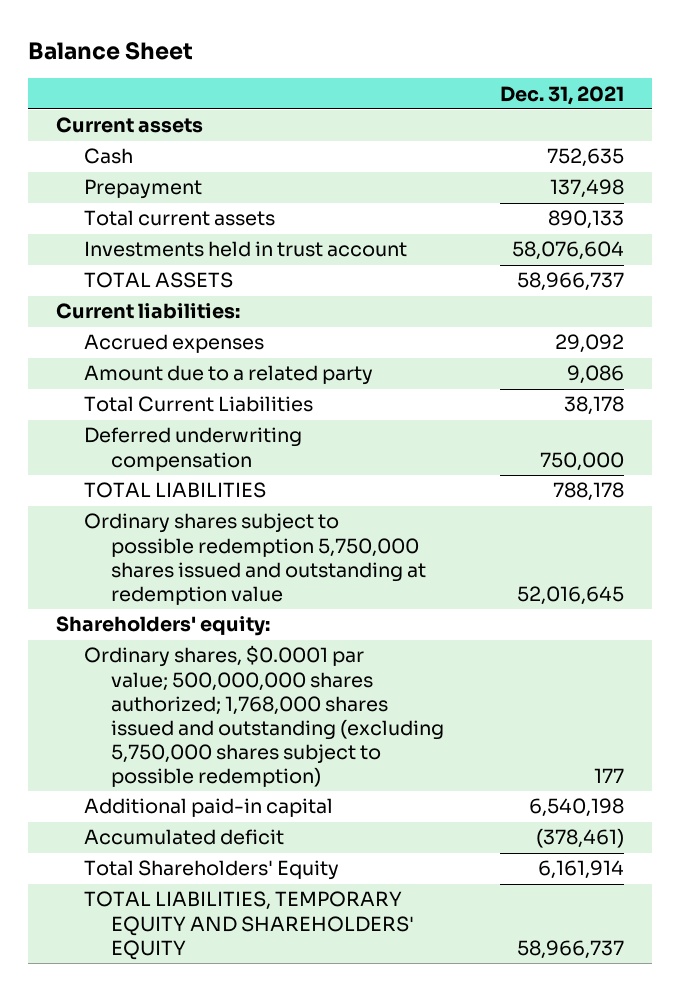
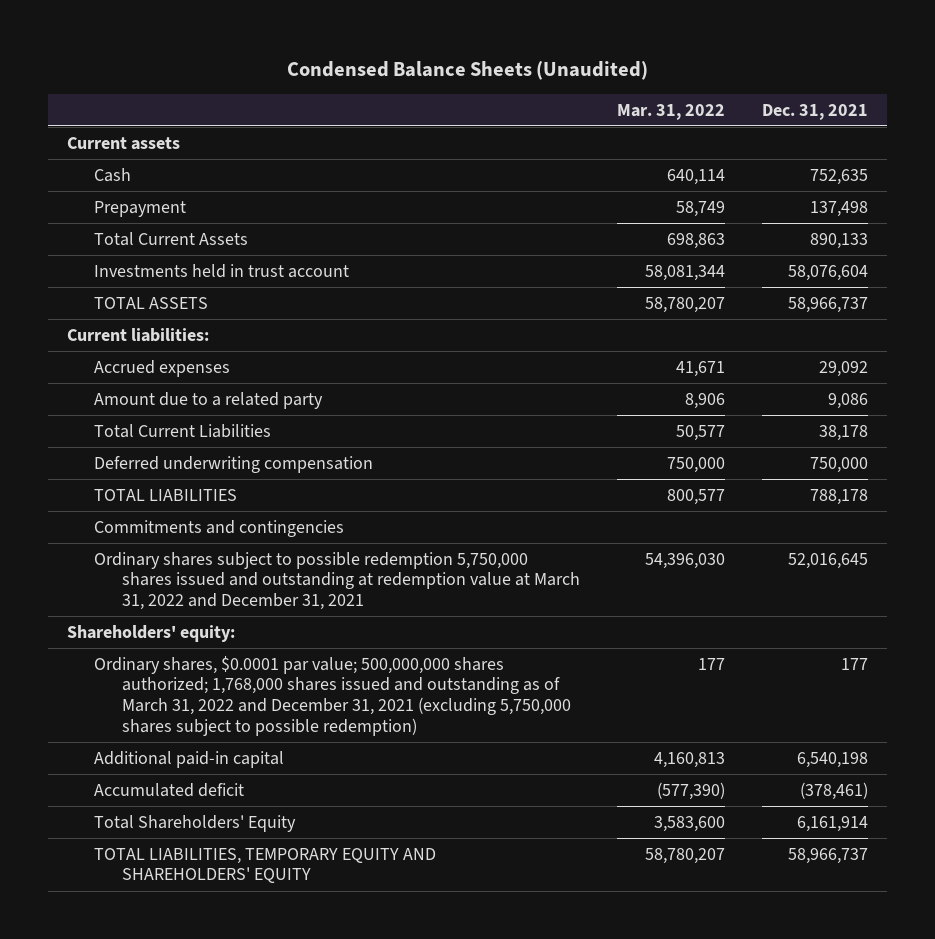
- Balance Sheet
+ Condensed Balance Sheets (Unaudited)
- | Dec. 31, 2021
+ | Mar. 31, 2022 | Dec. 31, 2021
- Total current assets | 890,133
+ Total Current Assets | 698,863 | 890,133
- Ordinary shares subject to possible redemption 5,750,000 shares issued and outstanding at redemption value | 52,016,645
+ Commitments and contingencies
+ Ordinary shares subject to possible redemption 5,750,000 shares issued and outstanding at redemption value at March 31, 2022 and December 31, 2021 | 54,396,030 | 52,016,645
- Ordinary shares, $0.0001 par value; 500,000,000 shares authorized; 1,768,000 shares issued and outstanding (excluding 5,750,000 shares subject to possible redemption) | 177
+ Ordinary shares, $0.0001 par value; 500,000,000 shares authorized; 1,768,000 shares issued and outstanding as of March 31, 2022 and December 31, 2021 (excluding 5,750,000 shares subject to possible redemption) | 177 | 177

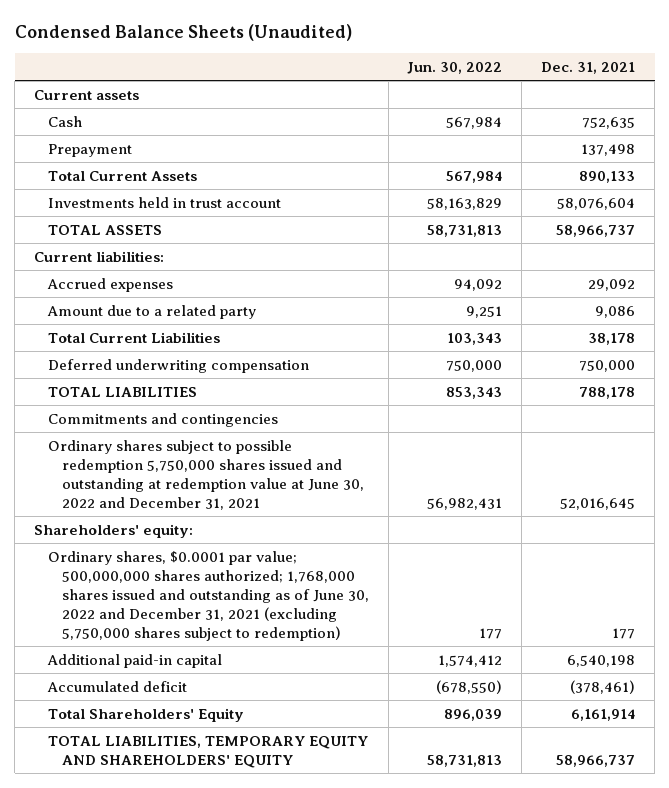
- | Mar. 31, 2022 | Dec. 31, 2021
+ | Jun. 30, 2022 | Dec. 31, 2021
- Ordinary shares subject to possible redemption 5,750,000 shares issued and outstanding at redemption value at March 31, 2022 and December 31, 2021 | 54,396,030 | 52,016,645
+ Ordinary shares subject to possible redemption 5,750,000 shares issued and outstanding at redemption value at June 30, 2022 and December 31, 2021 | 56,982,431 | 52,016,645
- Ordinary shares, $0.0001 par value; 500,000,000 shares authorized; 1,768,000 shares issued and outstanding as of March 31, 2022 and December 31, 2021 (excluding 5,750,000 shares subject to possible redemption) | 177 | 177
+ Ordinary shares, $0.0001 par value; 500,000,000 shares authorized; 1,768,000 shares issued and outstanding as of June 30, 2022 and December 31, 2021 (excluding 5,750,000 shares subject to redemption) | 177 | 177

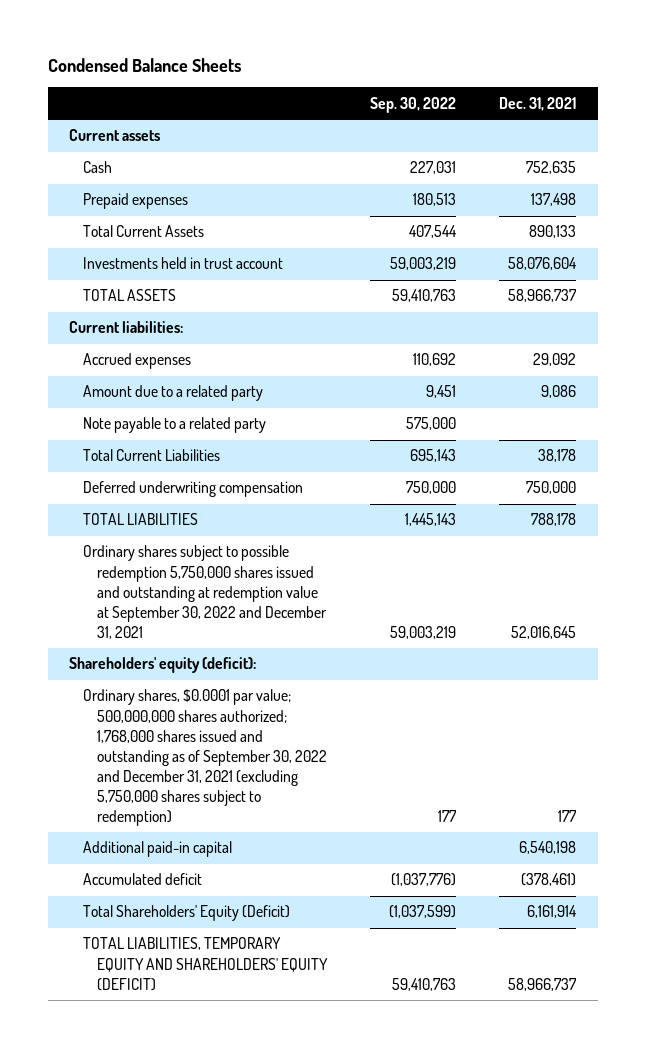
- Condensed Balance Sheets (Unaudited)
+ Condensed Balance Sheets
- | Jun. 30, 2022 | Dec. 31, 2021
+ | Sep. 30, 2022 | Dec. 31, 2021
- Prepayment | | 137,498
+ Prepaid expenses | 180,513 | 137,498
+ Note payable to a related party | 575,000 |
- Commitments and contingencies
- Ordinary shares subject to possible redemption 5,750,000 shares issued and outstanding at redemption value at June 30, 2022 and December 31, 2021 | 56,982,431 | 52,016,645
- Shareholders' equity:
- Ordinary shares, $0.0001 par value; 500,000,000 shares authorized; 1,768,000 shares issued and outstanding as of June 30, 2022 and December 31, 2021 (excluding 5,750,000 shares subject to redemption) | 177 | 177
+ Ordinary shares subject to possible redemption 5,750,000 shares issued and outstanding at redemption value at September 30, 2022 and December 31, 2021 | 59,003,219 | 52,016,645
+ Shareholders' equity (deficit):
+ Ordinary shares, $0.0001 par value; 500,000,000 shares authorized; 1,768,000 shares issued and outstanding as of September 30, 2022 and December 31, 2021 (excluding 5,750,000 shares subject to redemption) | 177 | 177
- Total Shareholders' Equity | 896,039 | 6,161,914
- TOTAL LIABILITIES, TEMPORARY EQUITY AND SHAREHOLDERS' EQUITY | 58,731,813 | 58,966,737
+ Total Shareholders' Equity (Deficit) | (1,037,599) | 6,161,914
+ TOTAL LIABILITIES, TEMPORARY EQUITY AND SHAREHOLDERS' EQUITY (DEFICIT) | 59,410,763 | 58,966,737

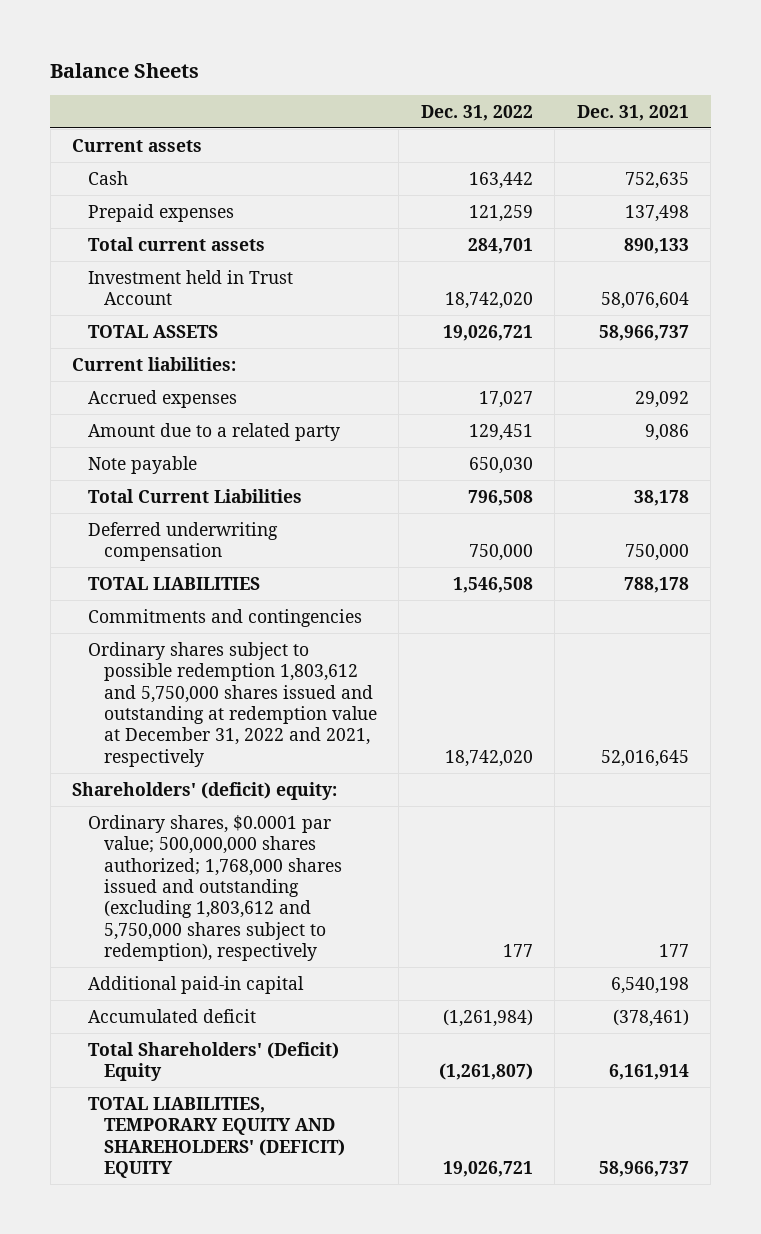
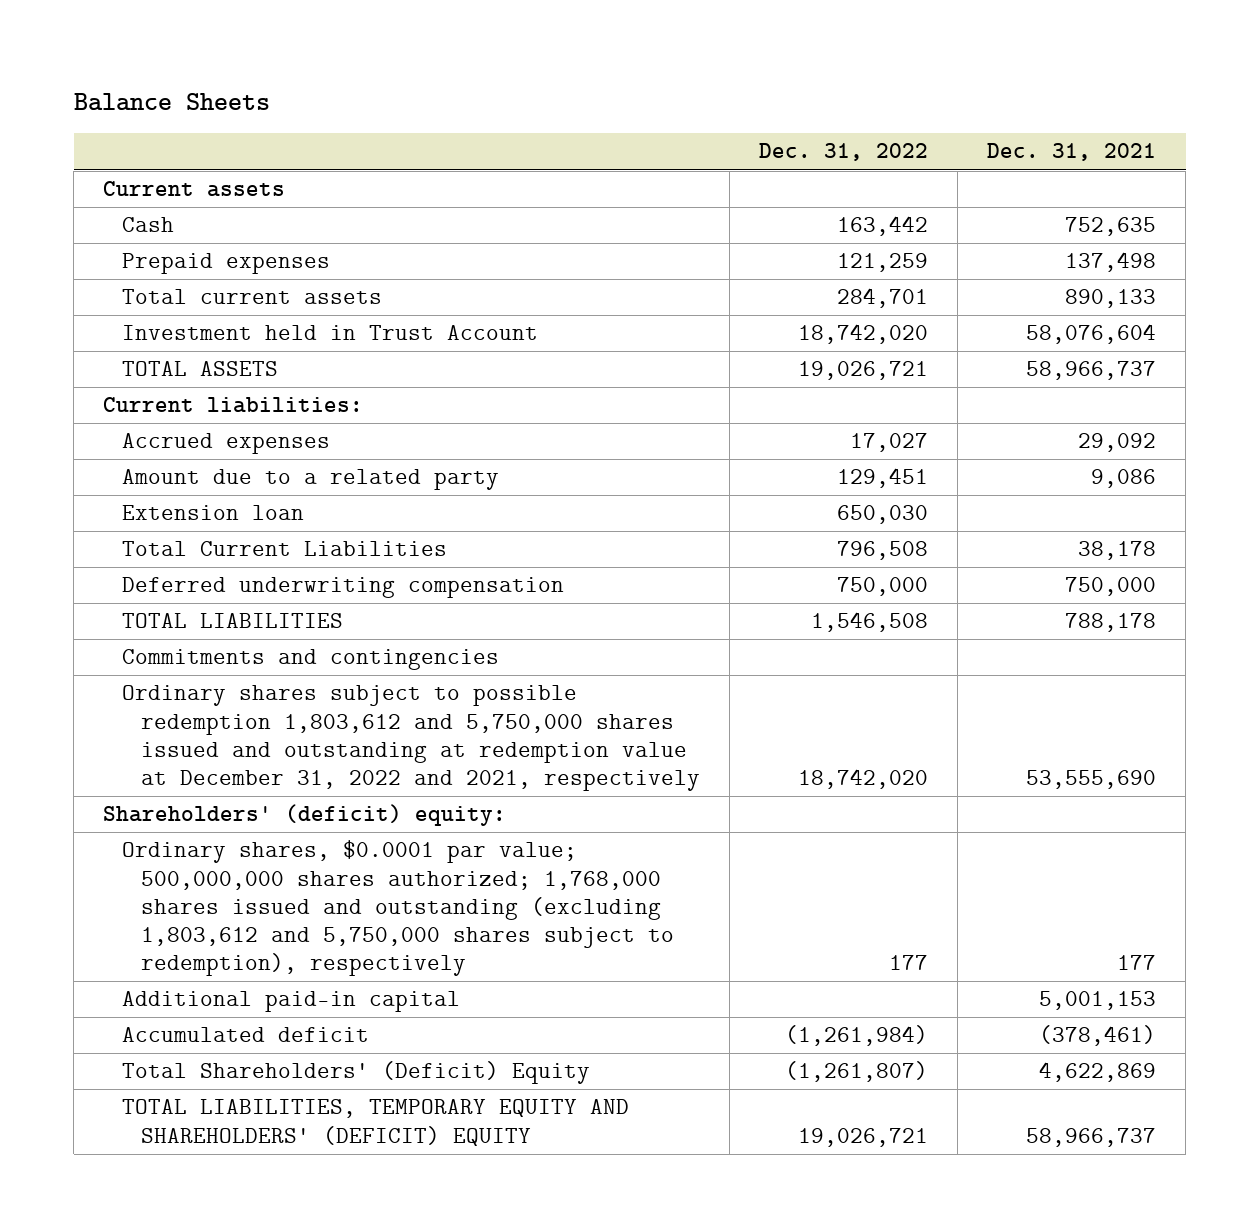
- Note payable | 650,030 |
+ Extension loan | 650,030 |
- Ordinary shares subject to possible redemption 1,803,612 and 5,750,000 shares issued and outstanding at redemption value at December 31, 2022 and 2021, respectively | 18,742,020 | 52,016,645
+ Ordinary shares subject to possible redemption 1,803,612 and 5,750,000 shares issued and outstanding at redemption value at December 31, 2022 and 2021, respectively | 18,742,020 | 53,555,690
- Additional paid-in capital | | 6,540,198
+ Additional paid-in capital | | 5,001,153
- Total Shareholders' (Deficit) Equity | (1,261,807) | 6,161,914
+ Total Shareholders' (Deficit) Equity | (1,261,807) | 4,622,869

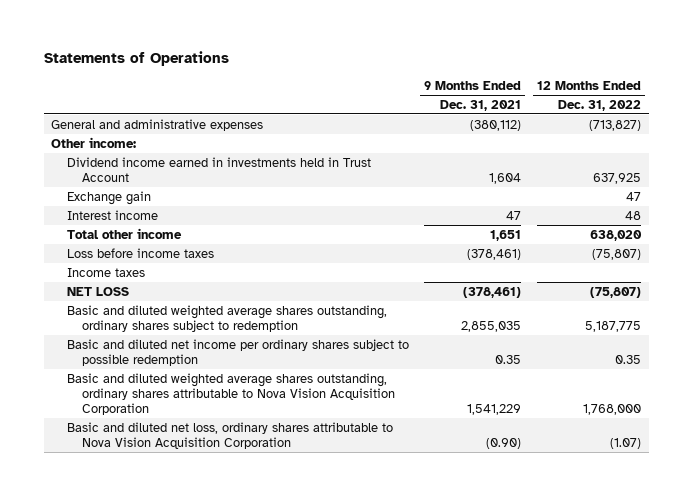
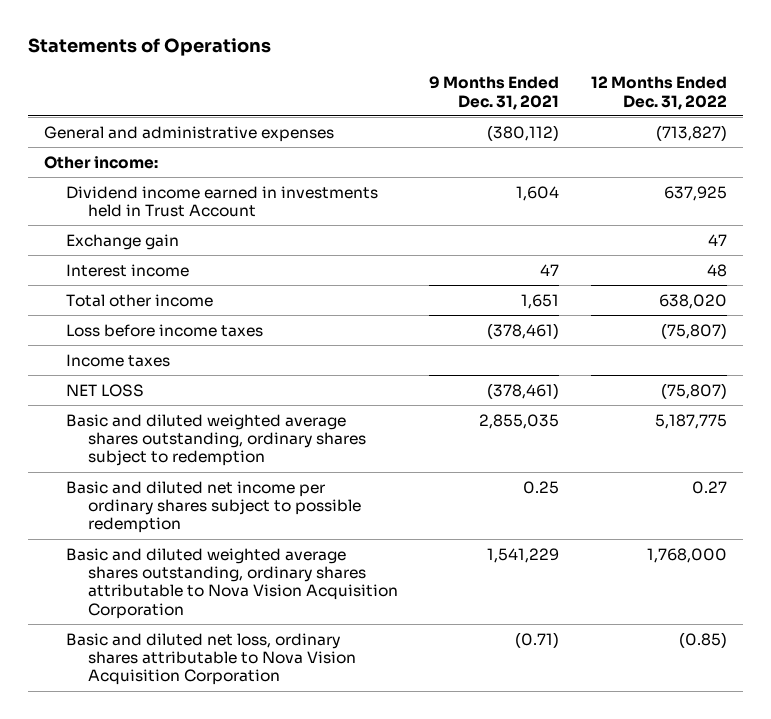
- Basic and diluted net income per ordinary shares subject to possible redemption | 0.35 | 0.35
+ Basic and diluted net income per ordinary shares subject to possible redemption | 0.25 | 0.27
- Basic and diluted net loss, ordinary shares attributable to Nova Vision Acquisition Corporation | (0.90) | (1.07)
+ Basic and diluted net loss, ordinary shares attributable to Nova Vision Acquisition Corporation | (0.71) | (0.85)

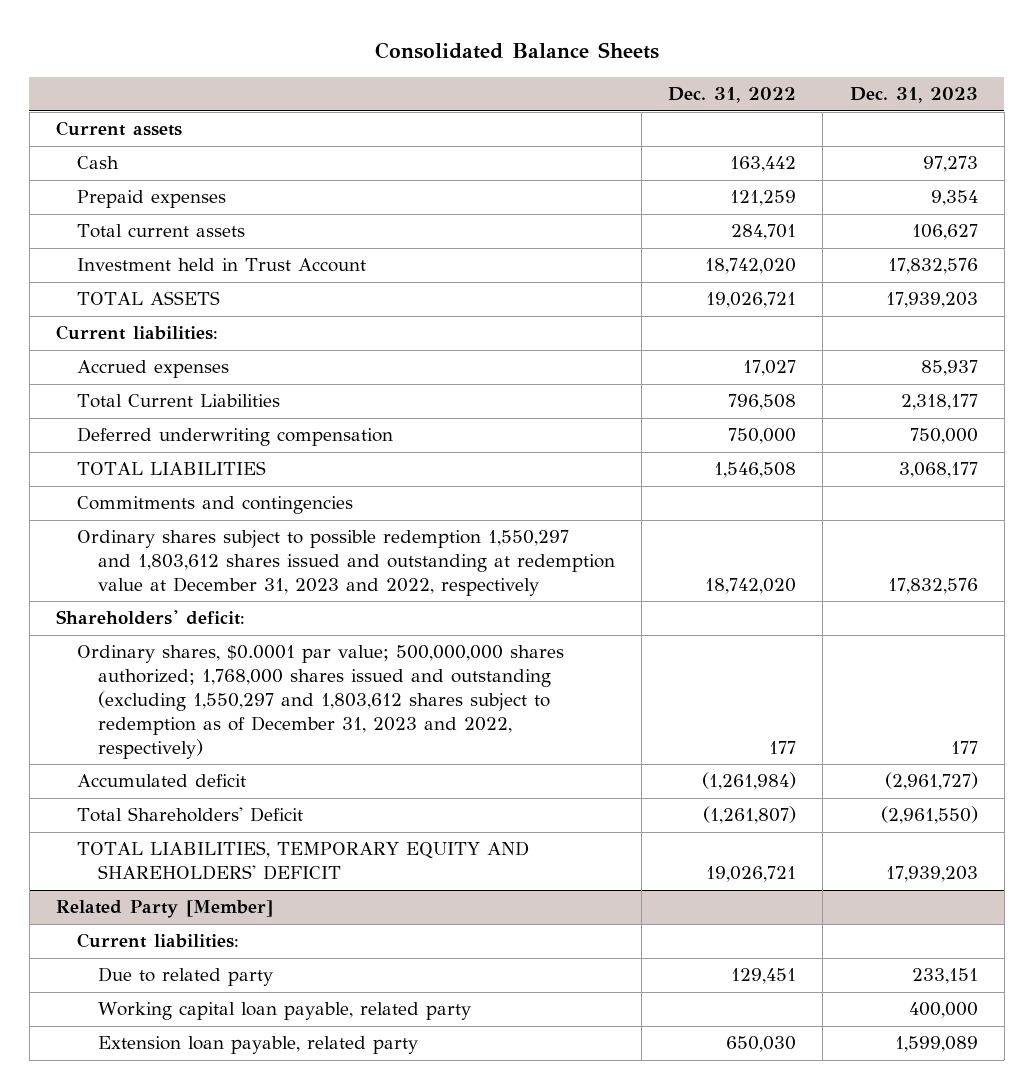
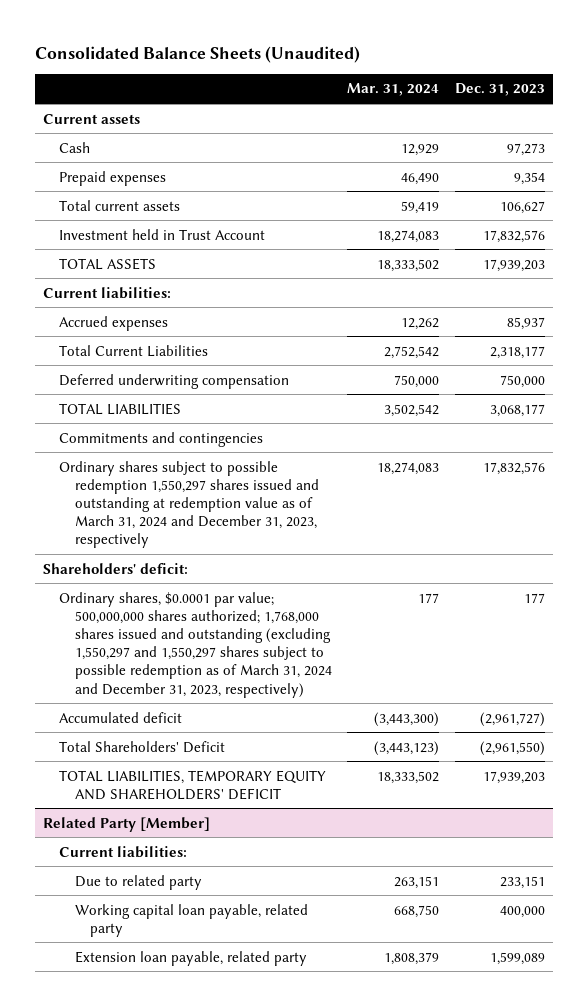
- Consolidated Balance Sheets
+ Consolidated Balance Sheets (Unaudited)
- | Dec. 31, 2022 | Dec. 31, 2023
+ | Mar. 31, 2024 | Dec. 31, 2023
- Ordinary shares subject to possible redemption 1,550,297 and 1,803,612 shares issued and outstanding at redemption value at December 31, 2023 and 2022, respectively | 18,742,020 | 17,832,576
+ Ordinary shares subject to possible redemption 1,550,297 shares issued and outstanding at redemption value as of March 31, 2024 and December 31, 2023, respectively | 18,274,083 | 17,832,576
- Ordinary shares, $0.0001 par value; 500,000,000 shares authorized; 1,768,000 shares issued and outstanding (excluding 1,550,297 and 1,803,612 shares subject to redemption as of December 31, 2023 and 2022, respectively) | 177 | 177
+ Ordinary shares, $0.0001 par value; 500,000,000 shares authorized; 1,768,000 shares issued and outstanding (excluding 1,550,297 and 1,550,297 shares subject to possible redemption as of March 31, 2024 and December 31, 2023, respectively) | 177 | 177

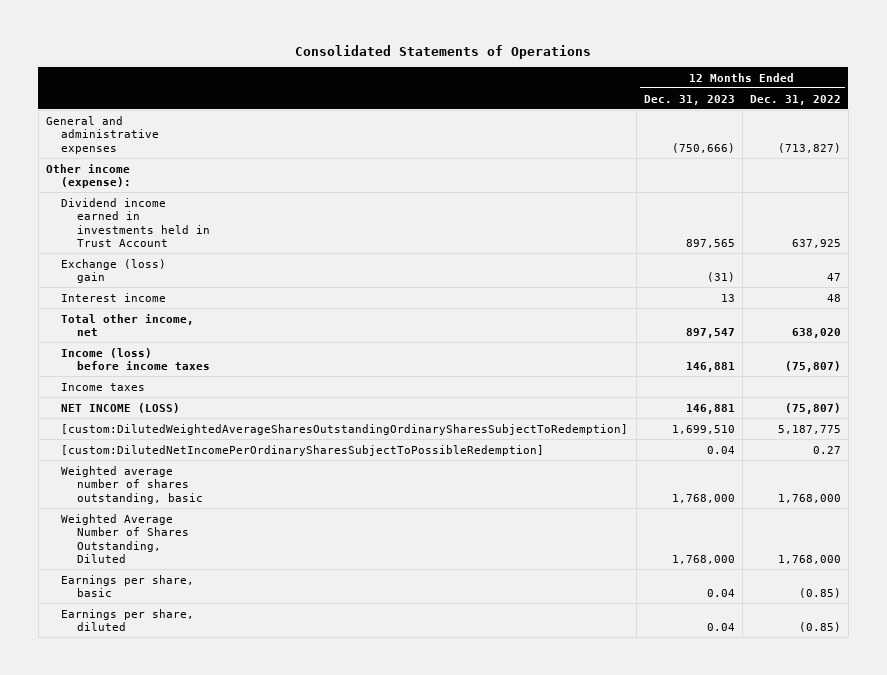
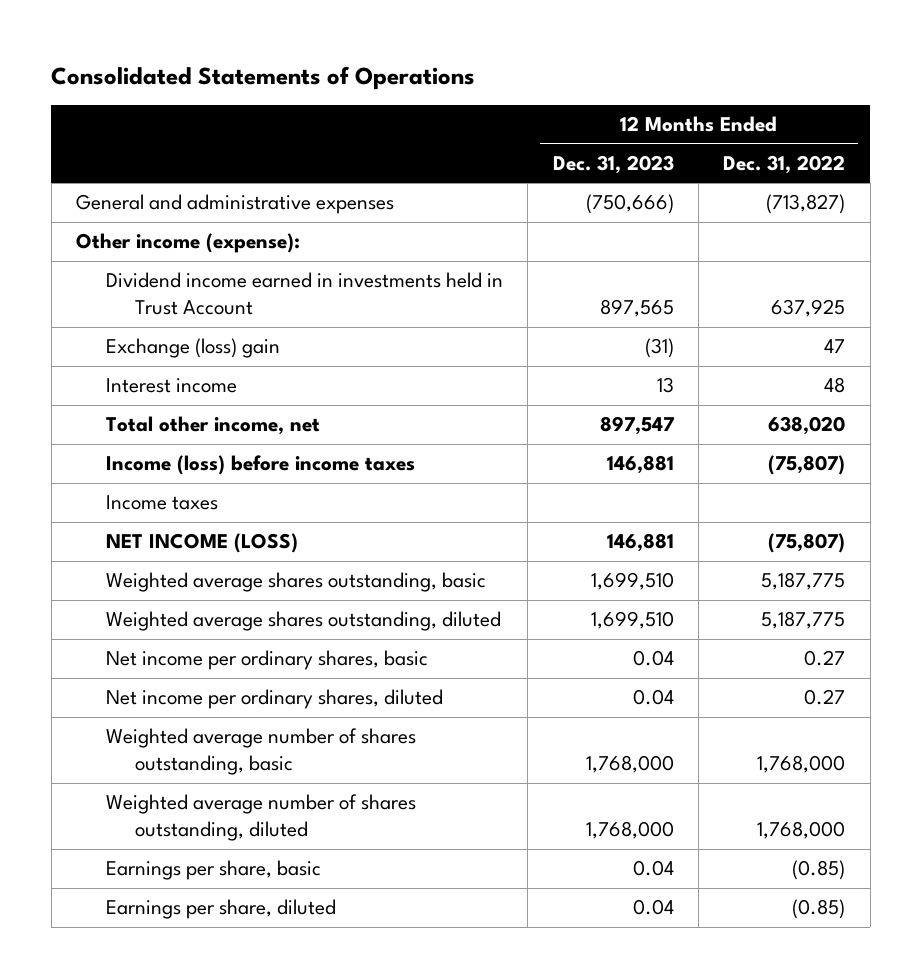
- [custom:DilutedWeightedAverageSharesOutstandingOrdinarySharesSubjectToRedemption] | 1,699,510 | 5,187,775
- [custom:DilutedNetIncomePerOrdinarySharesSubjectToPossibleRedemption] | 0.04 | 0.27
+ Weighted average shares outstanding, basic | 1,699,510 | 5,187,775
+ Weighted average shares outstanding, diluted | 1,699,510 | 5,187,775
+ Net income per ordinary shares, basic | 0.04 | 0.27
+ Net income per ordinary shares, diluted | 0.04 | 0.27
- Weighted Average Number of Shares Outstanding, Diluted | 1,768,000 | 1,768,000
+ Weighted average number of shares outstanding, diluted | 1,768,000 | 1,768,000

